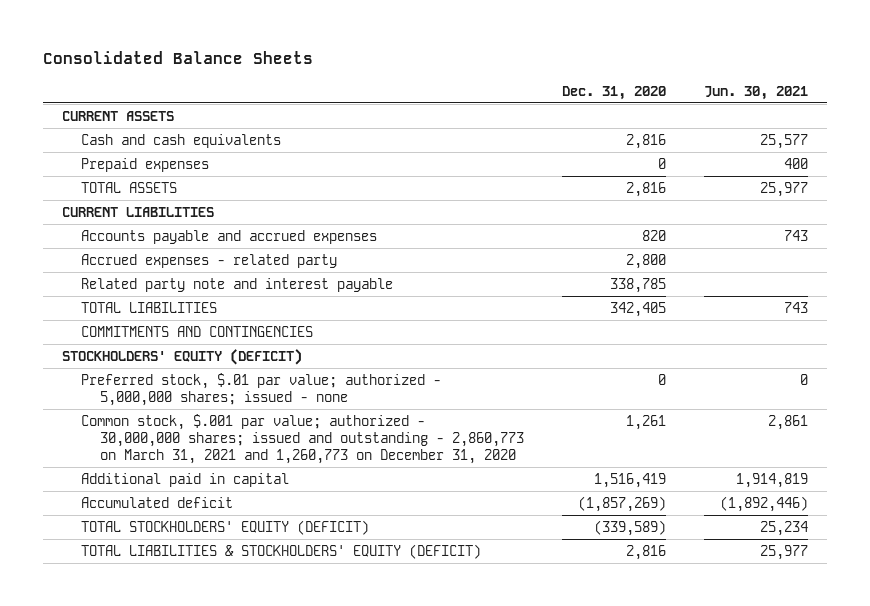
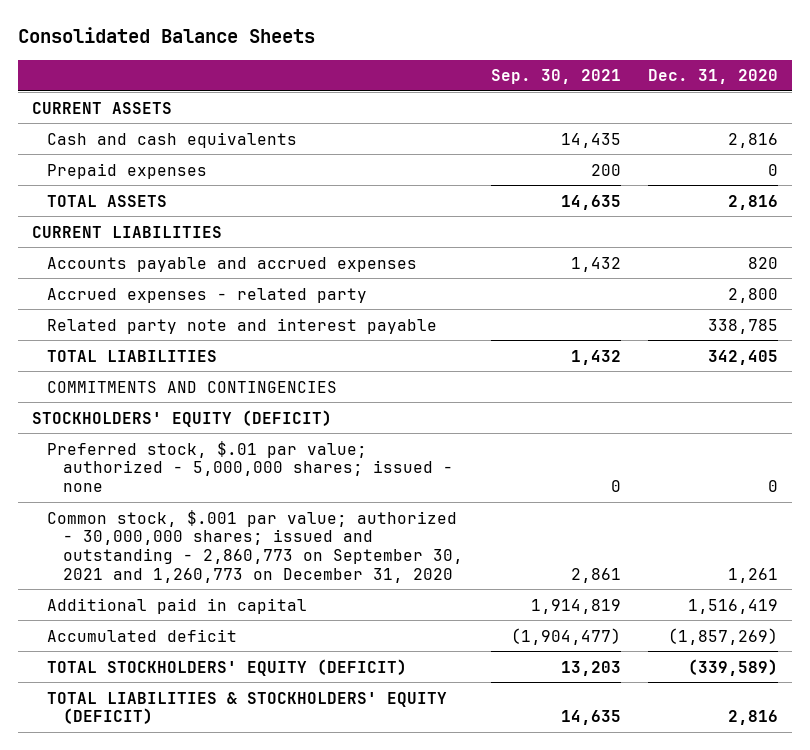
- | Dec. 31, 2020 | Jun. 30, 2021
+ | Sep. 30, 2021 | Dec. 31, 2020
- Common stock, $.001 par value; authorized - 30,000,000 shares; issued and outstanding - 2,860,773 on March 31, 2021 and 1,260,773 on December 31, 2020 | 1,261 | 2,861
+ Common stock, $.001 par value; authorized - 30,000,000 shares; issued and outstanding - 2,860,773 on September 30, 2021 and 1,260,773 on December 31, 2020 | 2,861 | 1,261

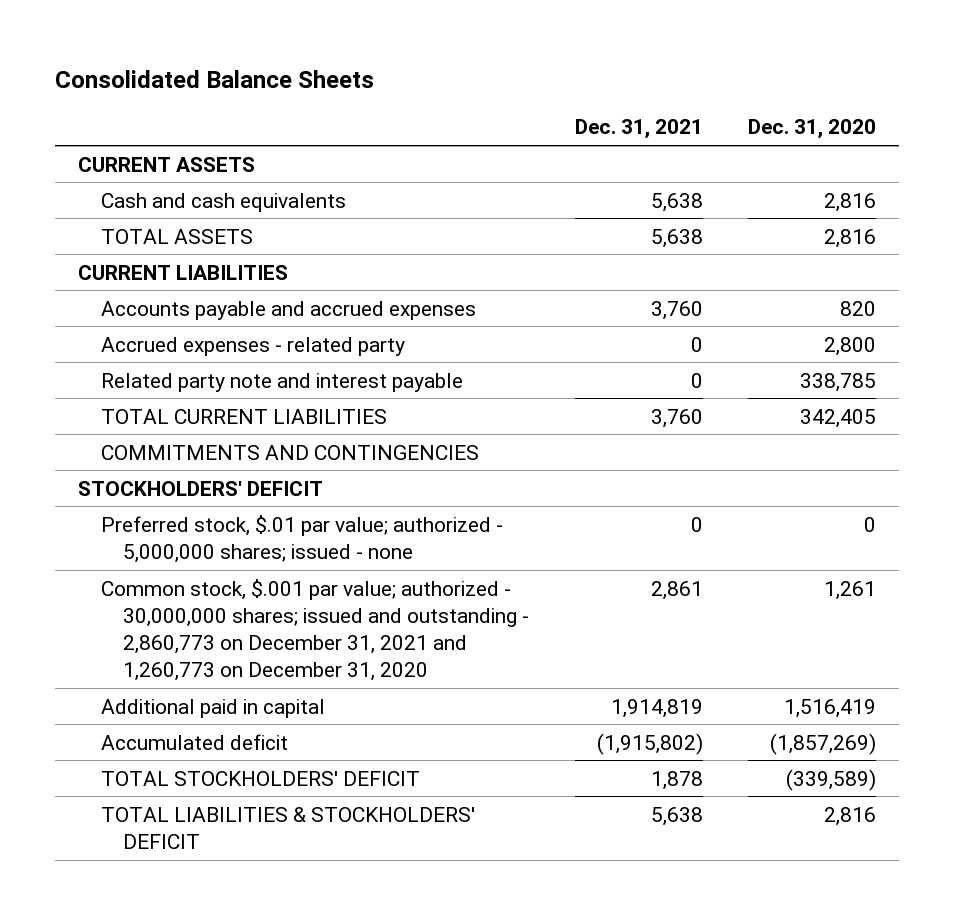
- | Sep. 30, 2021 | Dec. 31, 2020
+ | Dec. 31, 2021 | Dec. 31, 2020
- Prepaid expenses | 200 | 0
- TOTAL LIABILITIES | 1,432 | 342,405
+ TOTAL CURRENT LIABILITIES | 3,760 | 342,405
- STOCKHOLDERS' EQUITY (DEFICIT)
+ STOCKHOLDERS' DEFICIT
- Common stock, $.001 par value; authorized - 30,000,000 shares; issued and outstanding - 2,860,773 on September 30, 2021 and 1,260,773 on December 31, 2020 | 2,861 | 1,261
+ Common stock, $.001 par value; authorized - 30,000,000 shares; issued and outstanding - 2,860,773 on December 31, 2021 and 1,260,773 on December 31, 2020 | 2,861 | 1,261
- TOTAL STOCKHOLDERS' EQUITY (DEFICIT) | 13,203 | (339,589)
- TOTAL LIABILITIES & STOCKHOLDERS' EQUITY (DEFICIT) | 14,635 | 2,816
+ TOTAL STOCKHOLDERS' DEFICIT | 1,878 | (339,589)
+ TOTAL LIABILITIES & STOCKHOLDERS' DEFICIT | 5,638 | 2,816

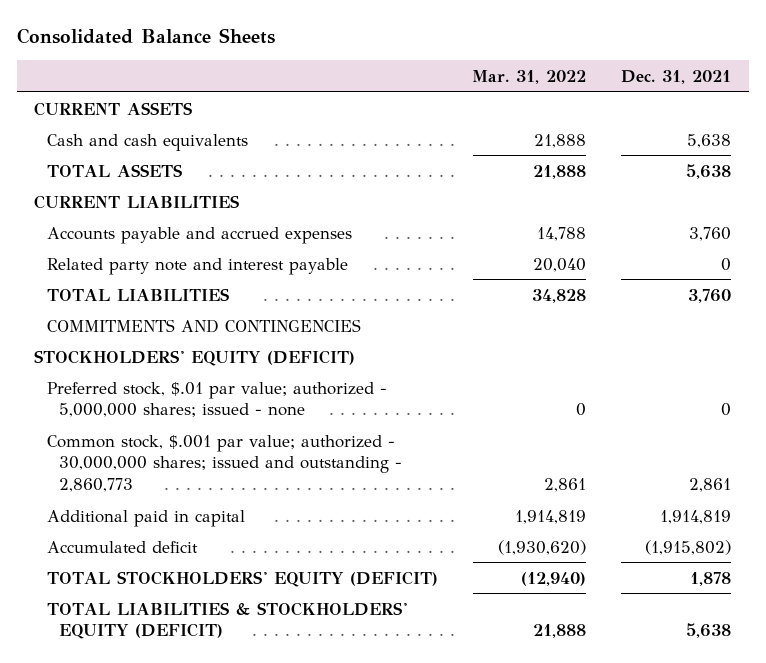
- | Dec. 31, 2021 | Dec. 31, 2020
+ | Mar. 31, 2022 | Dec. 31, 2021
- Accrued expenses - related party | 0 | 2,800
- TOTAL CURRENT LIABILITIES | 3,760 | 342,405
+ TOTAL LIABILITIES | 34,828 | 3,760
- STOCKHOLDERS' DEFICIT
+ STOCKHOLDERS' EQUITY (DEFICIT)
- Common stock, $.001 par value; authorized - 30,000,000 shares; issued and outstanding - 2,860,773 on December 31, 2021 and 1,260,773 on December 31, 2020 | 2,861 | 1,261
+ Common stock, $.001 par value; authorized - 30,000,000 shares; issued and outstanding - 2,860,773 | 2,861 | 2,861
- TOTAL STOCKHOLDERS' DEFICIT | 1,878 | (339,589)
- TOTAL LIABILITIES & STOCKHOLDERS' DEFICIT | 5,638 | 2,816
+ TOTAL STOCKHOLDERS' EQUITY (DEFICIT) | (12,940) | 1,878
+ TOTAL LIABILITIES & STOCKHOLDERS' EQUITY (DEFICIT) | 21,888 | 5,638

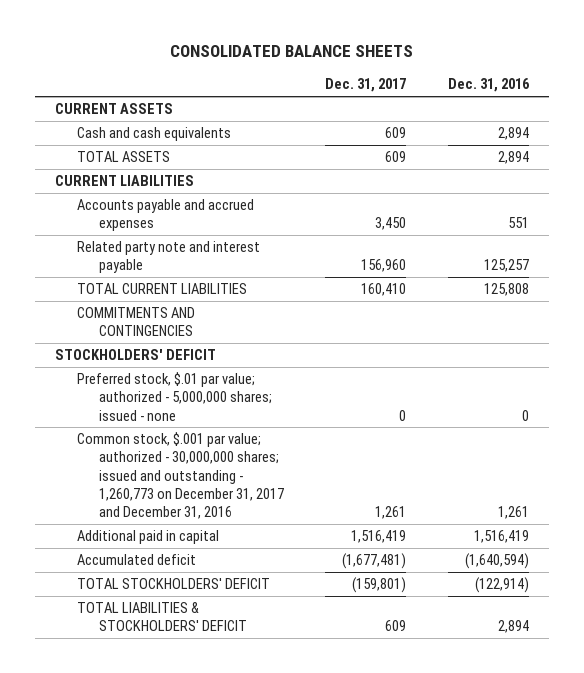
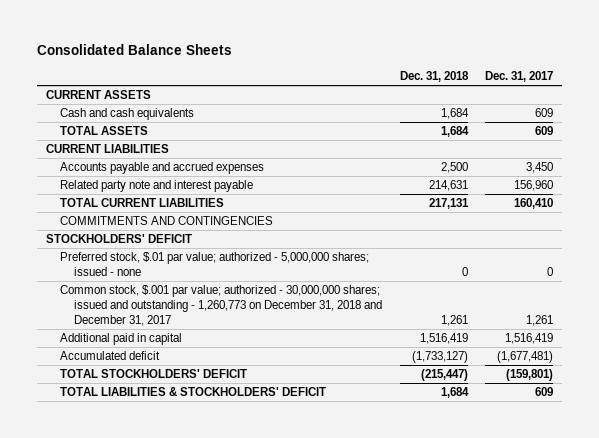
- CONSOLIDATED BALANCE SHEETS
+ Consolidated Balance Sheets
- | Dec. 31, 2017 | Dec. 31, 2016
+ | Dec. 31, 2018 | Dec. 31, 2017
- Common stock, $.001 par value; authorized - 30,000,000 shares; issued and outstanding - 1,260,773 on December 31, 2017 and December 31, 2016 | 1,261 | 1,261
+ Common stock, $.001 par value; authorized - 30,000,000 shares; issued and outstanding - 1,260,773 on December 31, 2018 and December 31, 2017 | 1,261 | 1,261

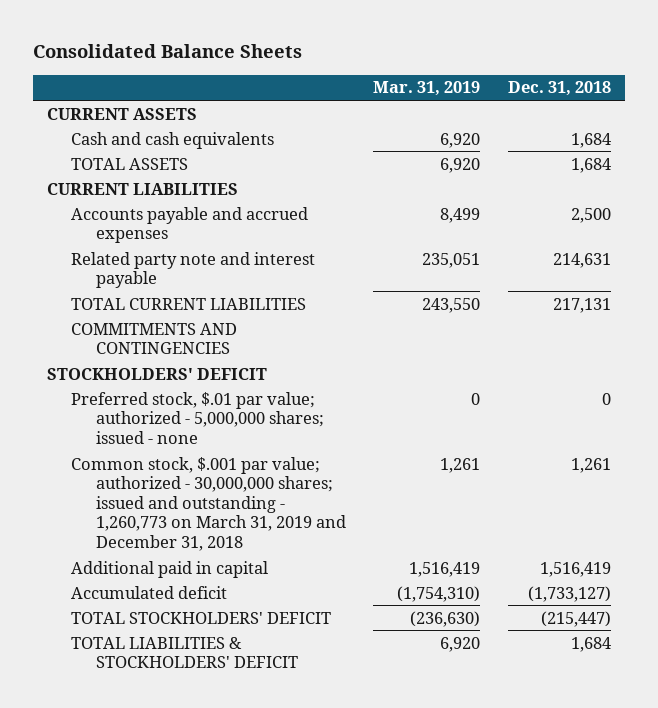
- | Dec. 31, 2018 | Dec. 31, 2017
+ | Mar. 31, 2019 | Dec. 31, 2018
- Common stock, $.001 par value; authorized - 30,000,000 shares; issued and outstanding - 1,260,773 on December 31, 2018 and December 31, 2017 | 1,261 | 1,261
+ Common stock, $.001 par value; authorized - 30,000,000 shares; issued and outstanding - 1,260,773 on March 31, 2019 and December 31, 2018 | 1,261 | 1,261

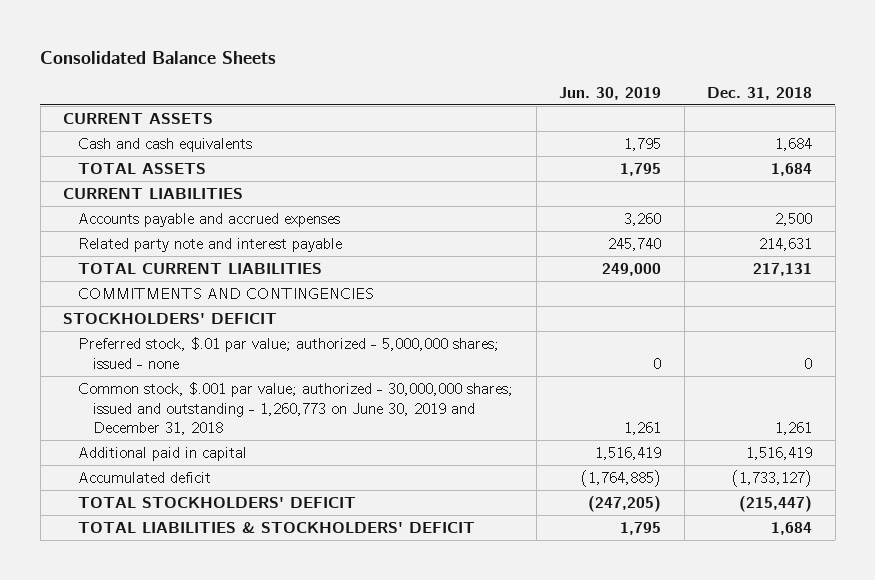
- | Mar. 31, 2019 | Dec. 31, 2018
+ | Jun. 30, 2019 | Dec. 31, 2018
- Common stock, $.001 par value; authorized - 30,000,000 shares; issued and outstanding - 1,260,773 on March 31, 2019 and December 31, 2018 | 1,261 | 1,261
+ Common stock, $.001 par value; authorized - 30,000,000 shares; issued and outstanding - 1,260,773 on June 30, 2019 and December 31, 2018 | 1,261 | 1,261

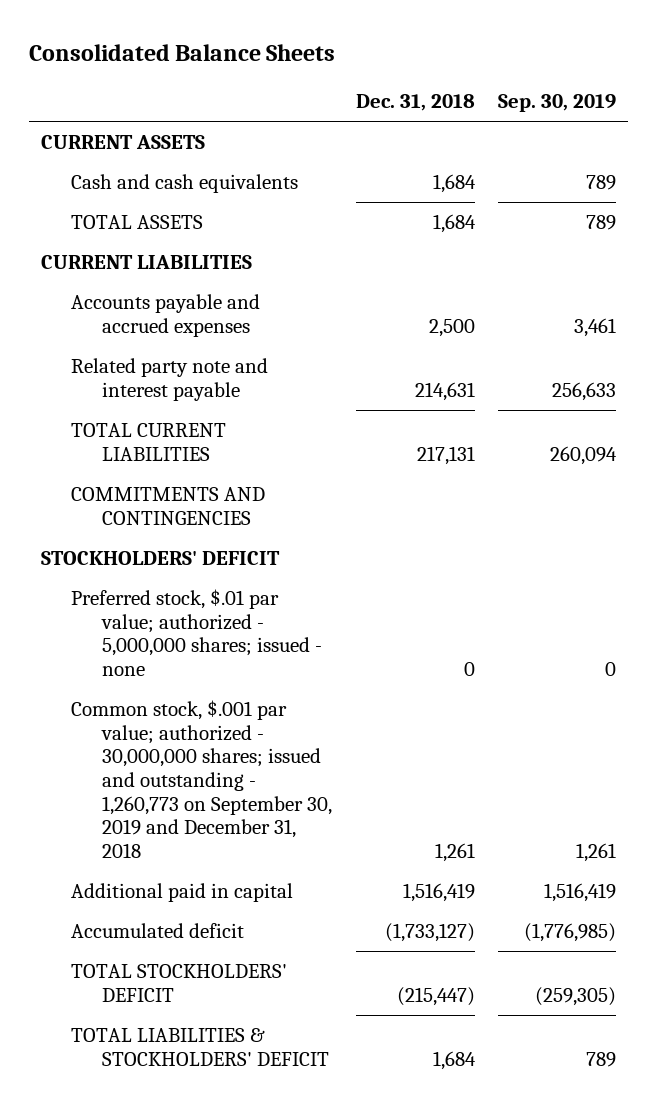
- | Jun. 30, 2019 | Dec. 31, 2018
+ | Dec. 31, 2018 | Sep. 30, 2019
- Common stock, $.001 par value; authorized - 30,000,000 shares; issued and outstanding - 1,260,773 on June 30, 2019 and December 31, 2018 | 1,261 | 1,261
+ Common stock, $.001 par value; authorized - 30,000,000 shares; issued and outstanding - 1,260,773 on September 30, 2019 and December 31, 2018 | 1,261 | 1,261

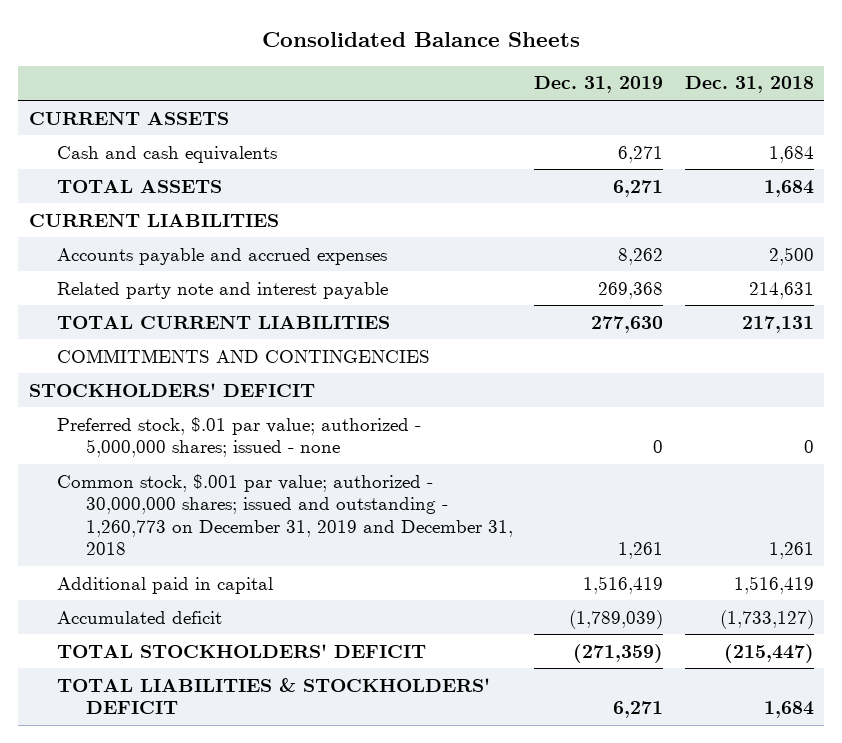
- | Dec. 31, 2018 | Sep. 30, 2019
+ | Dec. 31, 2019 | Dec. 31, 2018
- Common stock, $.001 par value; authorized - 30,000,000 shares; issued and outstanding - 1,260,773 on September 30, 2019 and December 31, 2018 | 1,261 | 1,261
+ Common stock, $.001 par value; authorized - 30,000,000 shares; issued and outstanding - 1,260,773 on December 31, 2019 and December 31, 2018 | 1,261 | 1,261

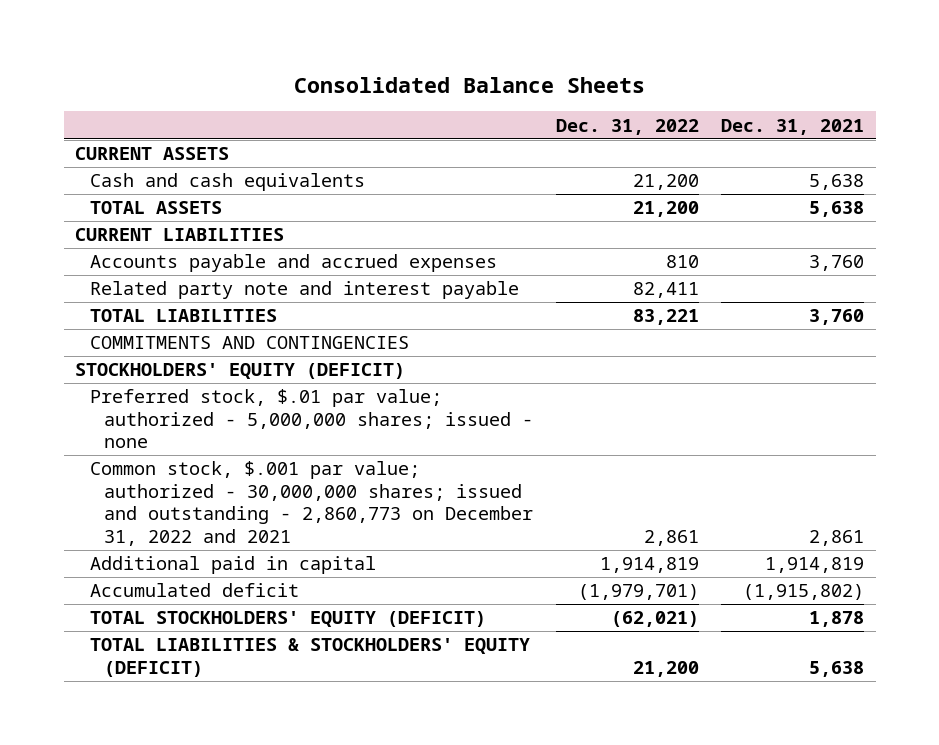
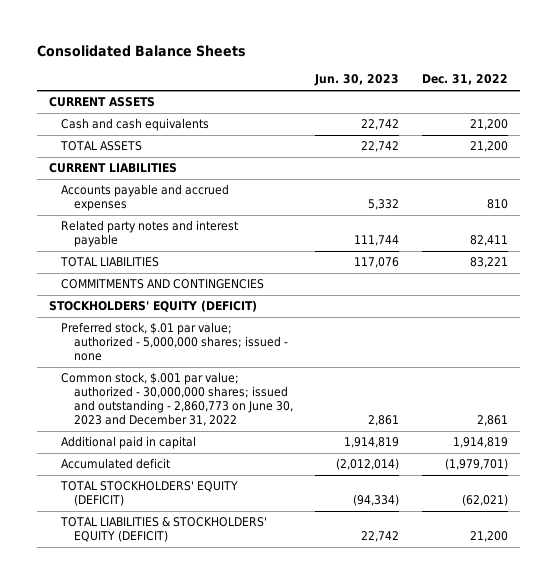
- | Dec. 31, 2022 | Dec. 31, 2021
+ | Jun. 30, 2023 | Dec. 31, 2022
- Related party note and interest payable | 82,411 |
+ Related party notes and interest payable | 111,744 | 82,411
- Common stock, $.001 par value; authorized - 30,000,000 shares; issued and outstanding - 2,860,773 on December 31, 2022 and 2021 | 2,861 | 2,861
+ Common stock, $.001 par value; authorized - 30,000,000 shares; issued and outstanding - 2,860,773 on June 30, 2023 and December 31, 2022 | 2,861 | 2,861

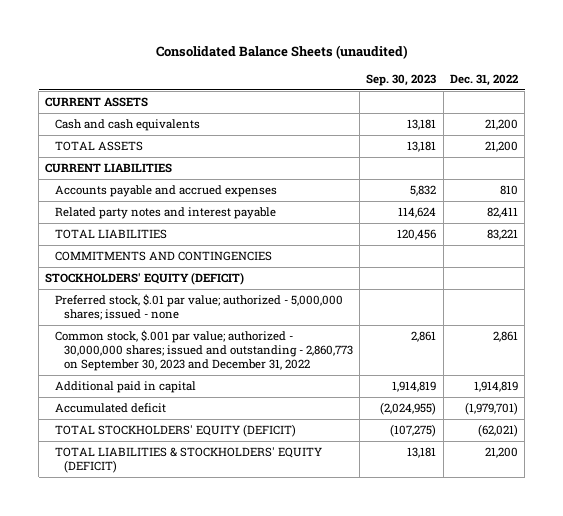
- Consolidated Balance Sheets
+ Consolidated Balance Sheets (unaudited)
- | Jun. 30, 2023 | Dec. 31, 2022
+ | Sep. 30, 2023 | Dec. 31, 2022
- Common stock, $.001 par value; authorized - 30,000,000 shares; issued and outstanding - 2,860,773 on June 30, 2023 and December 31, 2022 | 2,861 | 2,861
+ Common stock, $.001 par value; authorized - 30,000,000 shares; issued and outstanding - 2,860,773 on September 30, 2023 and December 31, 2022 | 2,861 | 2,861

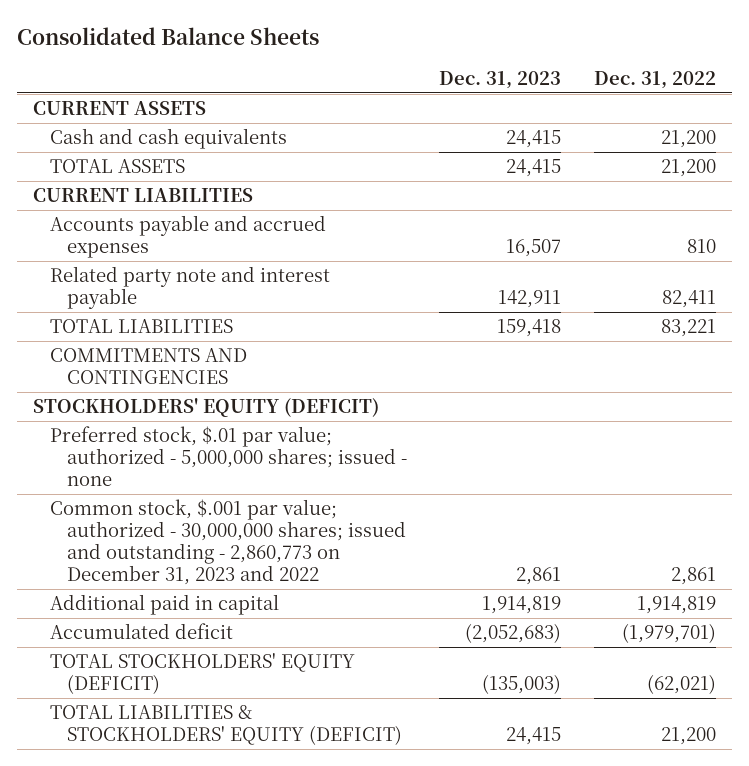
- Consolidated Balance Sheets (unaudited)
+ Consolidated Balance Sheets
- | Sep. 30, 2023 | Dec. 31, 2022
+ | Dec. 31, 2023 | Dec. 31, 2022
- Related party notes and interest payable | 114,624 | 82,411
+ Related party note and interest payable | 142,911 | 82,411
- Common stock, $.001 par value; authorized - 30,000,000 shares; issued and outstanding - 2,860,773 on September 30, 2023 and December 31, 2022 | 2,861 | 2,861
+ Common stock, $.001 par value; authorized - 30,000,000 shares; issued and outstanding - 2,860,773 on December 31, 2023 and 2022 | 2,861 | 2,861

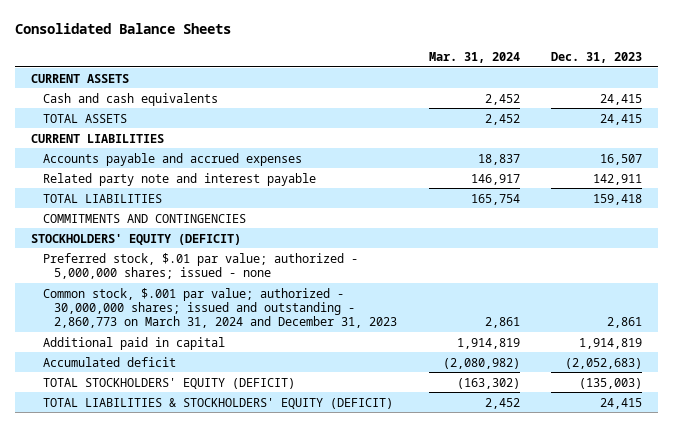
- | Dec. 31, 2023 | Dec. 31, 2022
+ | Mar. 31, 2024 | Dec. 31, 2023
- Common stock, $.001 par value; authorized - 30,000,000 shares; issued and outstanding - 2,860,773 on December 31, 2023 and 2022 | 2,861 | 2,861
+ Common stock, $.001 par value; authorized - 30,000,000 shares; issued and outstanding - 2,860,773 on March 31, 2024 and December 31, 2023 | 2,861 | 2,861

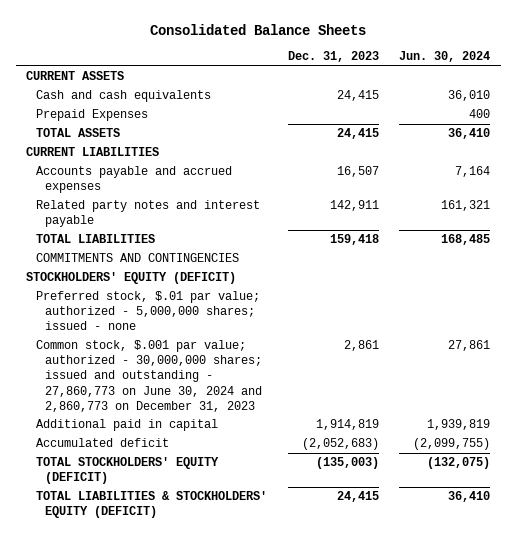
- | Mar. 31, 2024 | Dec. 31, 2023
+ | Dec. 31, 2023 | Jun. 30, 2024
+ Prepaid Expenses | | 400
- Related party note and interest payable | 146,917 | 142,911
+ Related party notes and interest payable | 142,911 | 161,321
- Common stock, $.001 par value; authorized - 30,000,000 shares; issued and outstanding - 2,860,773 on March 31, 2024 and December 31, 2023 | 2,861 | 2,861
+ Common stock, $.001 par value; authorized - 30,000,000 shares; issued and outstanding - 27,860,773 on June 30, 2024 and 2,860,773 on December 31, 2023 | 2,861 | 27,861

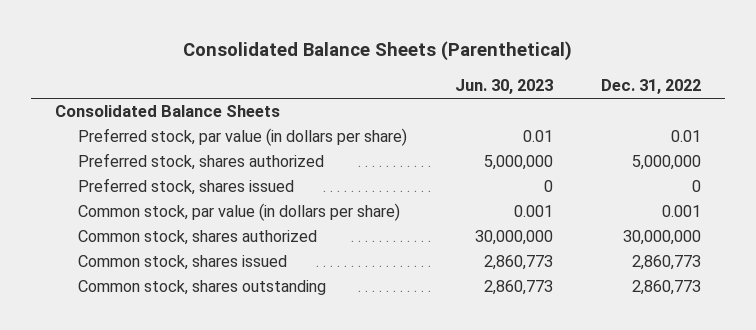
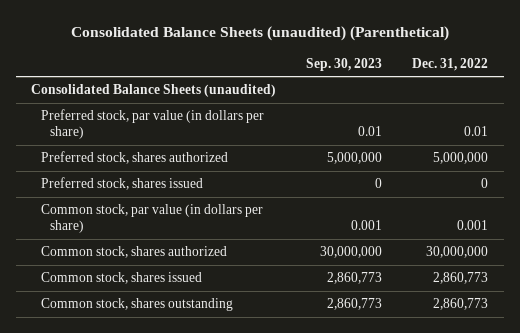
- Consolidated Balance Sheets (Parenthetical)
+ Consolidated Balance Sheets (unaudited) (Parenthetical)
- | Jun. 30, 2023 | Dec. 31, 2022
+ | Sep. 30, 2023 | Dec. 31, 2022
- Consolidated Balance Sheets
+ Consolidated Balance Sheets (unaudited)

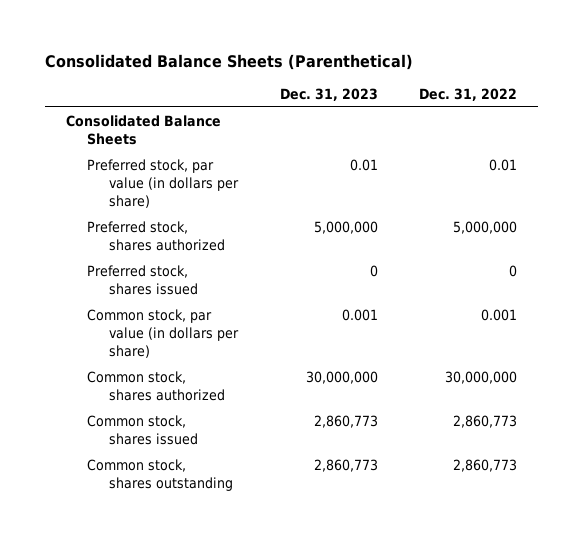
- Consolidated Balance Sheets (unaudited) (Parenthetical)
+ Consolidated Balance Sheets (Parenthetical)
- | Sep. 30, 2023 | Dec. 31, 2022
+ | Dec. 31, 2023 | Dec. 31, 2022
- Consolidated Balance Sheets (unaudited)
+ Consolidated Balance Sheets

